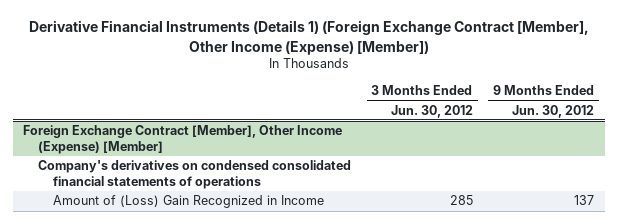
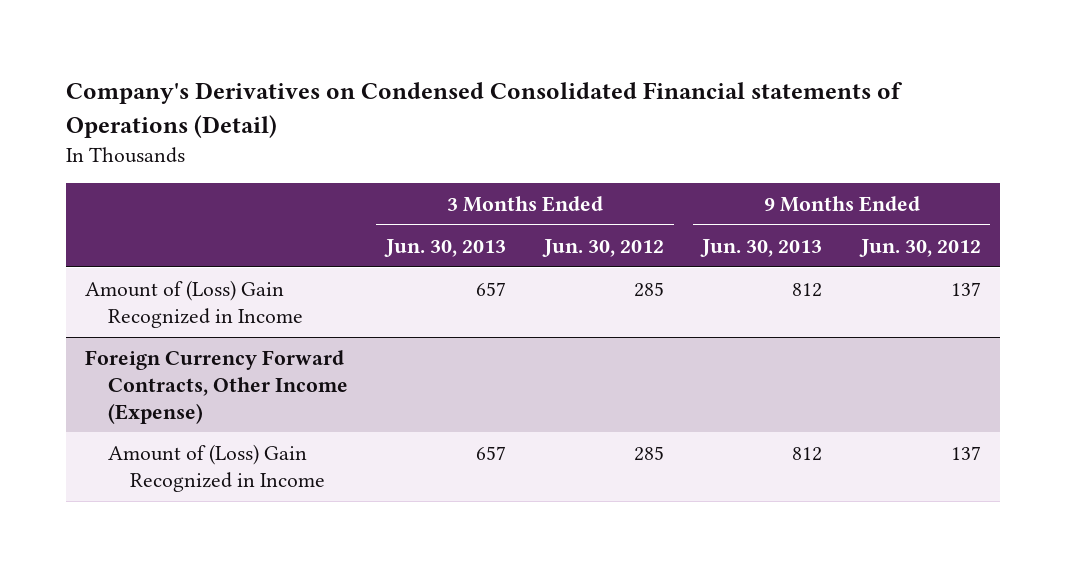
- Derivative Financial Instruments (Details 1) (Foreign Exchange Contract [Member], Other Income (Expense) [Member])
+ Company's Derivatives on Condensed Consolidated Financial statements of Operations (Detail)
- | 3 Months Ended Jun. 30, 2012 | 9 Months Ended Jun. 30, 2012
+ | 3 Months Ended Jun. 30, 2013 | 3 Months Ended Jun. 30, 2012 | 9 Months Ended Jun. 30, 2013 | 9 Months Ended Jun. 30, 2012
- Foreign Exchange Contract [Member], Other Income (Expense) [Member]
- Company's derivatives on condensed consolidated financial statements of operations
+ Foreign Currency Forward Contracts, Other Income (Expense)
+ Amount of (Loss) Gain Recognized in Income | 657 | 285 | 812 | 137

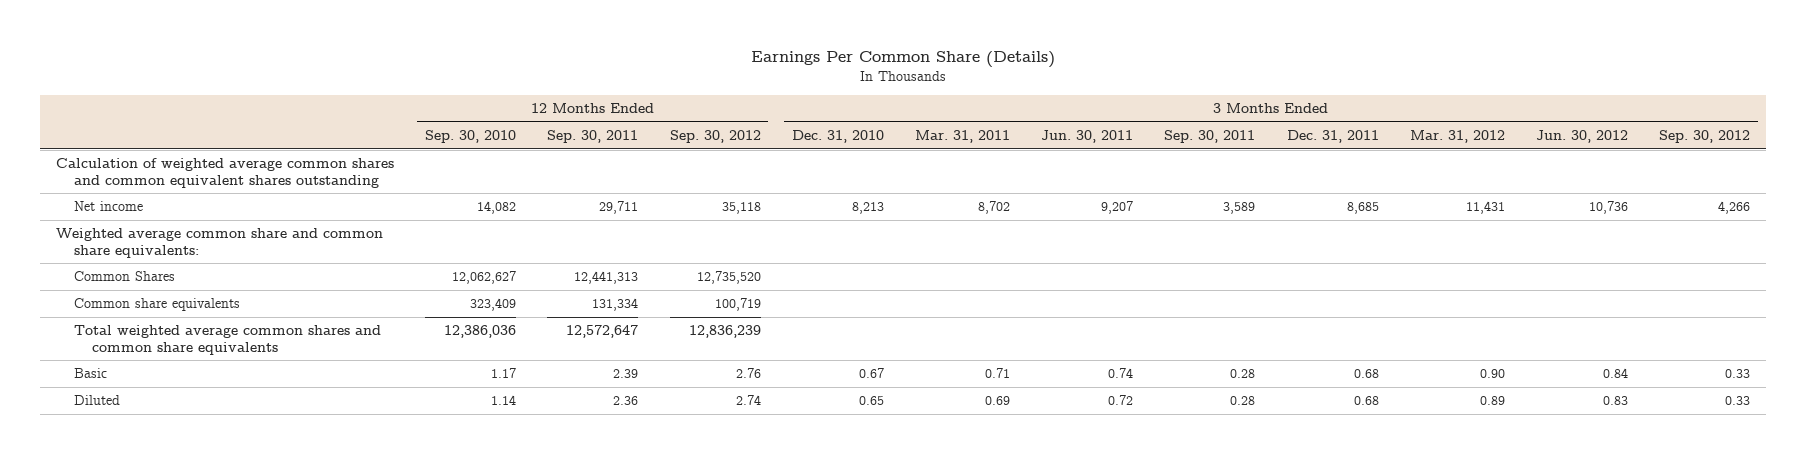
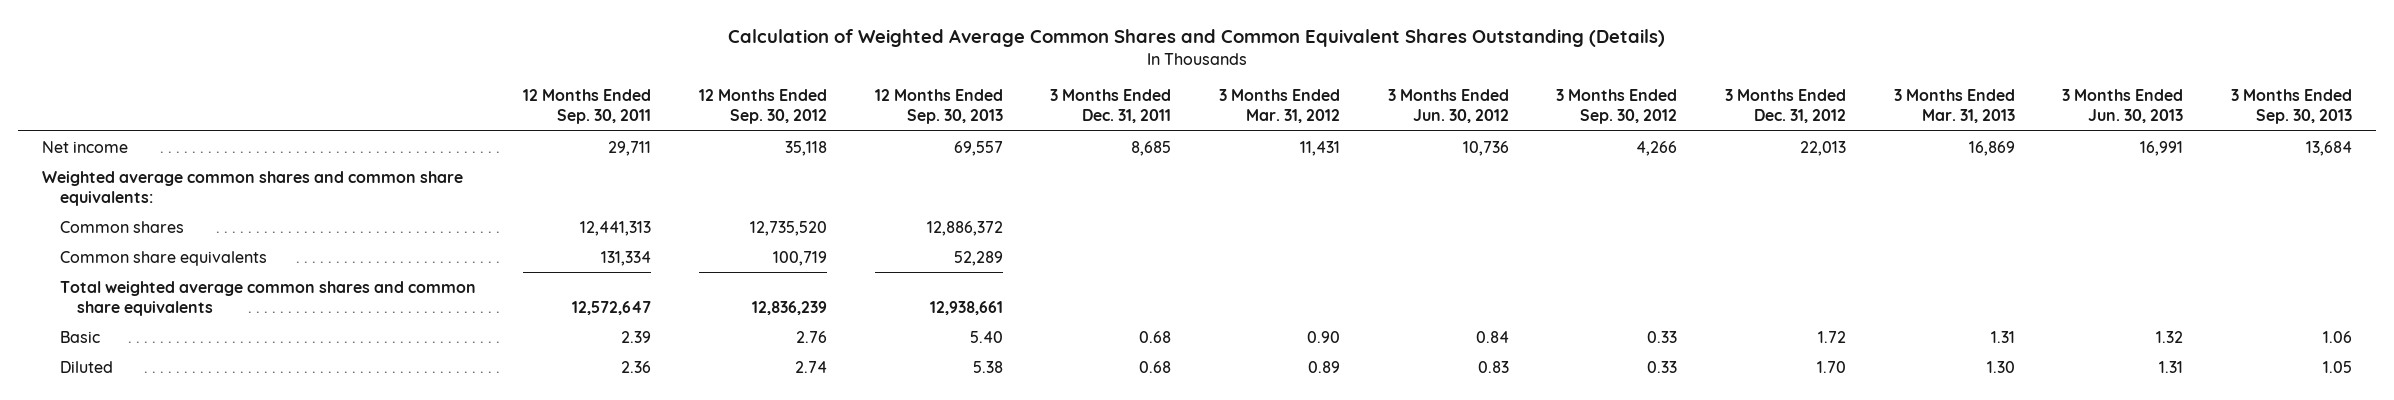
- Earnings Per Common Share (Details)
+ Calculation of Weighted Average Common Shares and Common Equivalent Shares Outstanding (Details)
- | 12 Months Ended Sep. 30, 2010 | 12 Months Ended Sep. 30, 2011 | 12 Months Ended Sep. 30, 2012 | 3 Months Ended Dec. 31, 2010 | 3 Months Ended Mar. 31, 2011 | 3 Months Ended Jun. 30, 2011 | 3 Months Ended Sep. 30, 2011 | 3 Months Ended Dec. 31, 2011 | 3 Months Ended Mar. 31, 2012 | 3 Months Ended Jun. 30, 2012 | 3 Months Ended Sep. 30, 2012
+ | 12 Months Ended Sep. 30, 2011 | 12 Months Ended Sep. 30, 2012 | 12 Months Ended Sep. 30, 2013 | 3 Months Ended Dec. 31, 2011 | 3 Months Ended Mar. 31, 2012 | 3 Months Ended Jun. 30, 2012 | 3 Months Ended Sep. 30, 2012 | 3 Months Ended Dec. 31, 2012 | 3 Months Ended Mar. 31, 2013 | 3 Months Ended Jun. 30, 2013 | 3 Months Ended Sep. 30, 2013
- Calculation of weighted average common shares and common equivalent shares outstanding
- Weighted average common share and common share equivalents:
- Common Shares | 12,062,627 | 12,441,313 | 12,735,520 | | | | | | | |
+ Weighted average common shares and common share equivalents:
+ Common shares | 12,441,313 | 12,735,520 | 12,886,372 | | | | | | | |

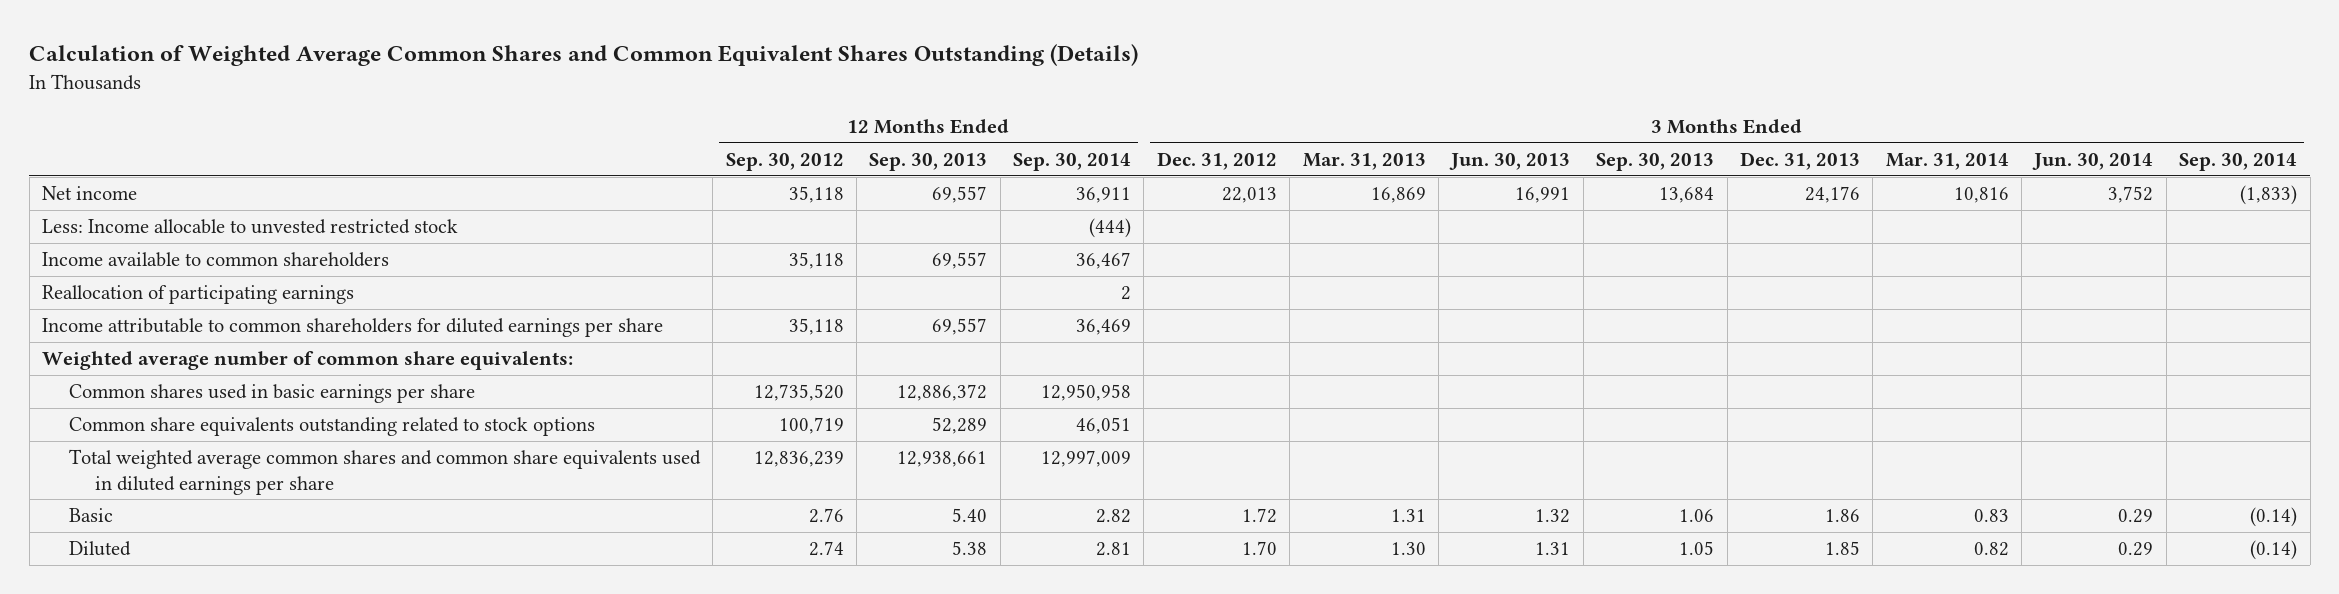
- | 12 Months Ended Sep. 30, 2011 | 12 Months Ended Sep. 30, 2012 | 12 Months Ended Sep. 30, 2013 | 3 Months Ended Dec. 31, 2011 | 3 Months Ended Mar. 31, 2012 | 3 Months Ended Jun. 30, 2012 | 3 Months Ended Sep. 30, 2012 | 3 Months Ended Dec. 31, 2012 | 3 Months Ended Mar. 31, 2013 | 3 Months Ended Jun. 30, 2013 | 3 Months Ended Sep. 30, 2013
+ | 12 Months Ended Sep. 30, 2012 | 12 Months Ended Sep. 30, 2013 | 12 Months Ended Sep. 30, 2014 | 3 Months Ended Dec. 31, 2012 | 3 Months Ended Mar. 31, 2013 | 3 Months Ended Jun. 30, 2013 | 3 Months Ended Sep. 30, 2013 | 3 Months Ended Dec. 31, 2013 | 3 Months Ended Mar. 31, 2014 | 3 Months Ended Jun. 30, 2014 | 3 Months Ended Sep. 30, 2014
- Weighted average common shares and common share equivalents:
- Common shares | 12,441,313 | 12,735,520 | 12,886,372 | | | | | | | |
- Common share equivalents | 131,334 | 100,719 | 52,289 | | | | | | | |
- Total weighted average common shares and common share equivalents | 12,572,647 | 12,836,239 | 12,938,661 | | | | | | | |
+ Less: Income allocable to unvested restricted stock | | | (444) | | | | | | | |
+ Income available to common shareholders | 35,118 | 69,557 | 36,467 | | | | | | | |
+ Reallocation of participating earnings | | | 2 | | | | | | | |
+ Income attributable to common shareholders for diluted earnings per share | 35,118 | 69,557 | 36,469 | | | | | | | |
+ Weighted average number of common share equivalents:
+ Common shares used in basic earnings per share | 12,735,520 | 12,886,372 | 12,950,958 | | | | | | | |
+ Common share equivalents outstanding related to stock options | 100,719 | 52,289 | 46,051 | | | | | | | |
+ Total weighted average common shares and common share equivalents used in diluted earnings per share | 12,836,239 | 12,938,661 | 12,997,009 | | | | | | | |

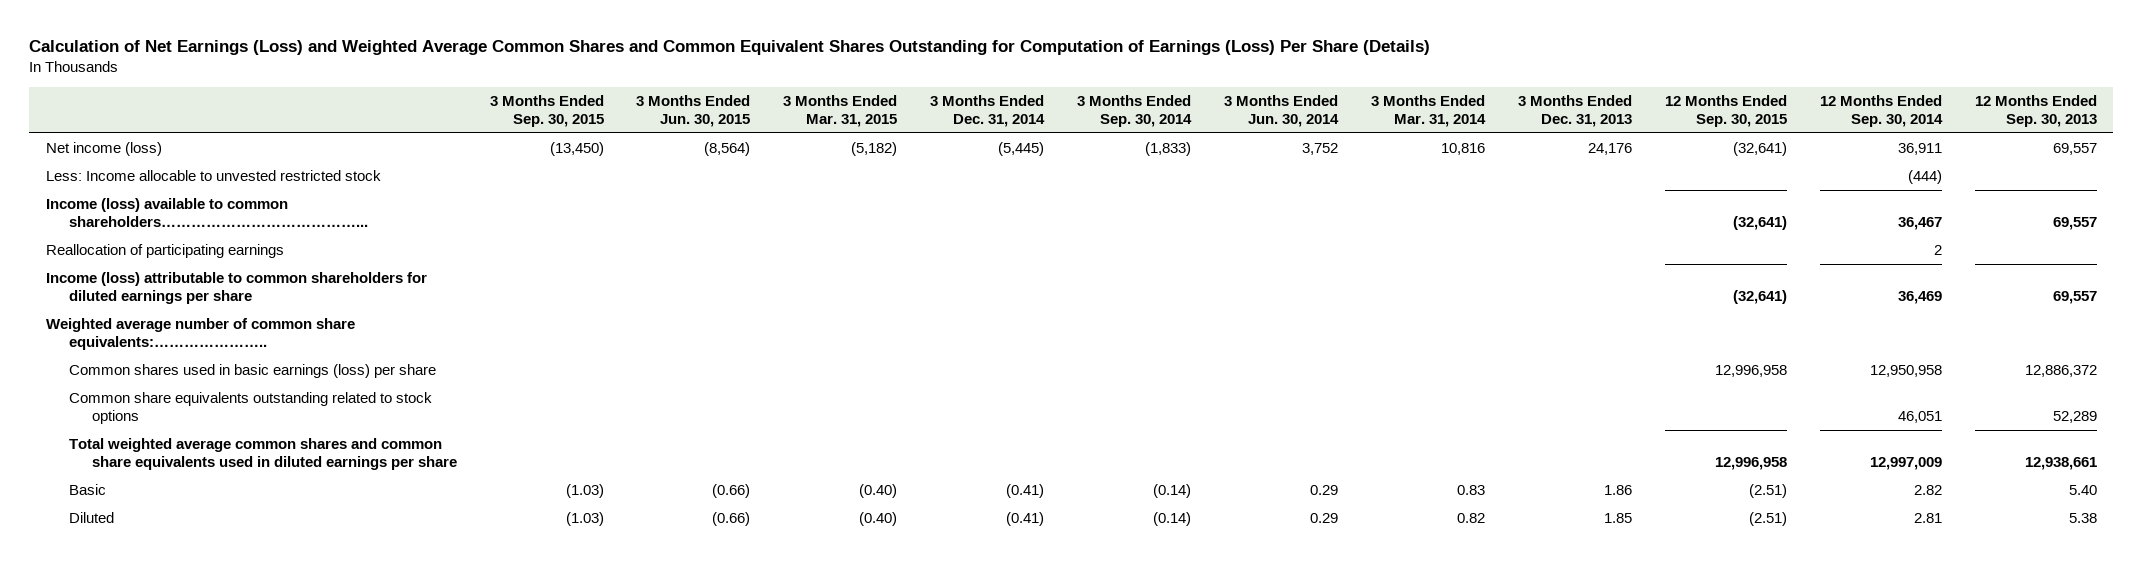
- Calculation of Weighted Average Common Shares and Common Equivalent Shares Outstanding (Details)
+ Calculation of Net Earnings (Loss) and Weighted Average Common Shares and Common Equivalent Shares Outstanding for Computation of Earnings (Loss) Per Share (Details)
- | 12 Months Ended Sep. 30, 2012 | 12 Months Ended Sep. 30, 2013 | 12 Months Ended Sep. 30, 2014 | 3 Months Ended Dec. 31, 2012 | 3 Months Ended Mar. 31, 2013 | 3 Months Ended Jun. 30, 2013 | 3 Months Ended Sep. 30, 2013 | 3 Months Ended Dec. 31, 2013 | 3 Months Ended Mar. 31, 2014 | 3 Months Ended Jun. 30, 2014 | 3 Months Ended Sep. 30, 2014
+ | 3 Months Ended Sep. 30, 2015 | 3 Months Ended Jun. 30, 2015 | 3 Months Ended Mar. 31, 2015 | 3 Months Ended Dec. 31, 2014 | 3 Months Ended Sep. 30, 2014 | 3 Months Ended Jun. 30, 2014 | 3 Months Ended Mar. 31, 2014 | 3 Months Ended Dec. 31, 2013 | 12 Months Ended Sep. 30, 2015 | 12 Months Ended Sep. 30, 2014 | 12 Months Ended Sep. 30, 2013
- Net income | 35,118 | 69,557 | 36,911 | 22,013 | 16,869 | 16,991 | 13,684 | 24,176 | 10,816 | 3,752 | (1,833)
+ Net income (loss) | (13,450) | (8,564) | (5,182) | (5,445) | (1,833) | 3,752 | 10,816 | 24,176 | (32,641) | 36,911 | 69,557
- Income available to common shareholders | 35,118 | 69,557 | 36,467 | | | | | | | |
+ Income (loss) available to common shareholders…………………………………... | | | | | | | | | (32,641) | 36,467 | 69,557
- Income attributable to common shareholders for diluted earnings per share | 35,118 | 69,557 | 36,469 | | | | | | | |
- Weighted average number of common share equivalents:
- Common shares used in basic earnings per share | 12,735,520 | 12,886,372 | 12,950,958 | | | | | | | |
+ Income (loss) attributable to common shareholders for diluted earnings per share | | | | | | | | | (32,641) | 36,469 | 69,557
+ Weighted average number of common share equivalents:…………………..
+ Common shares used in basic earnings (loss) per share | | | | | | | | | 12,996,958 | 12,950,958 | 12,886,372

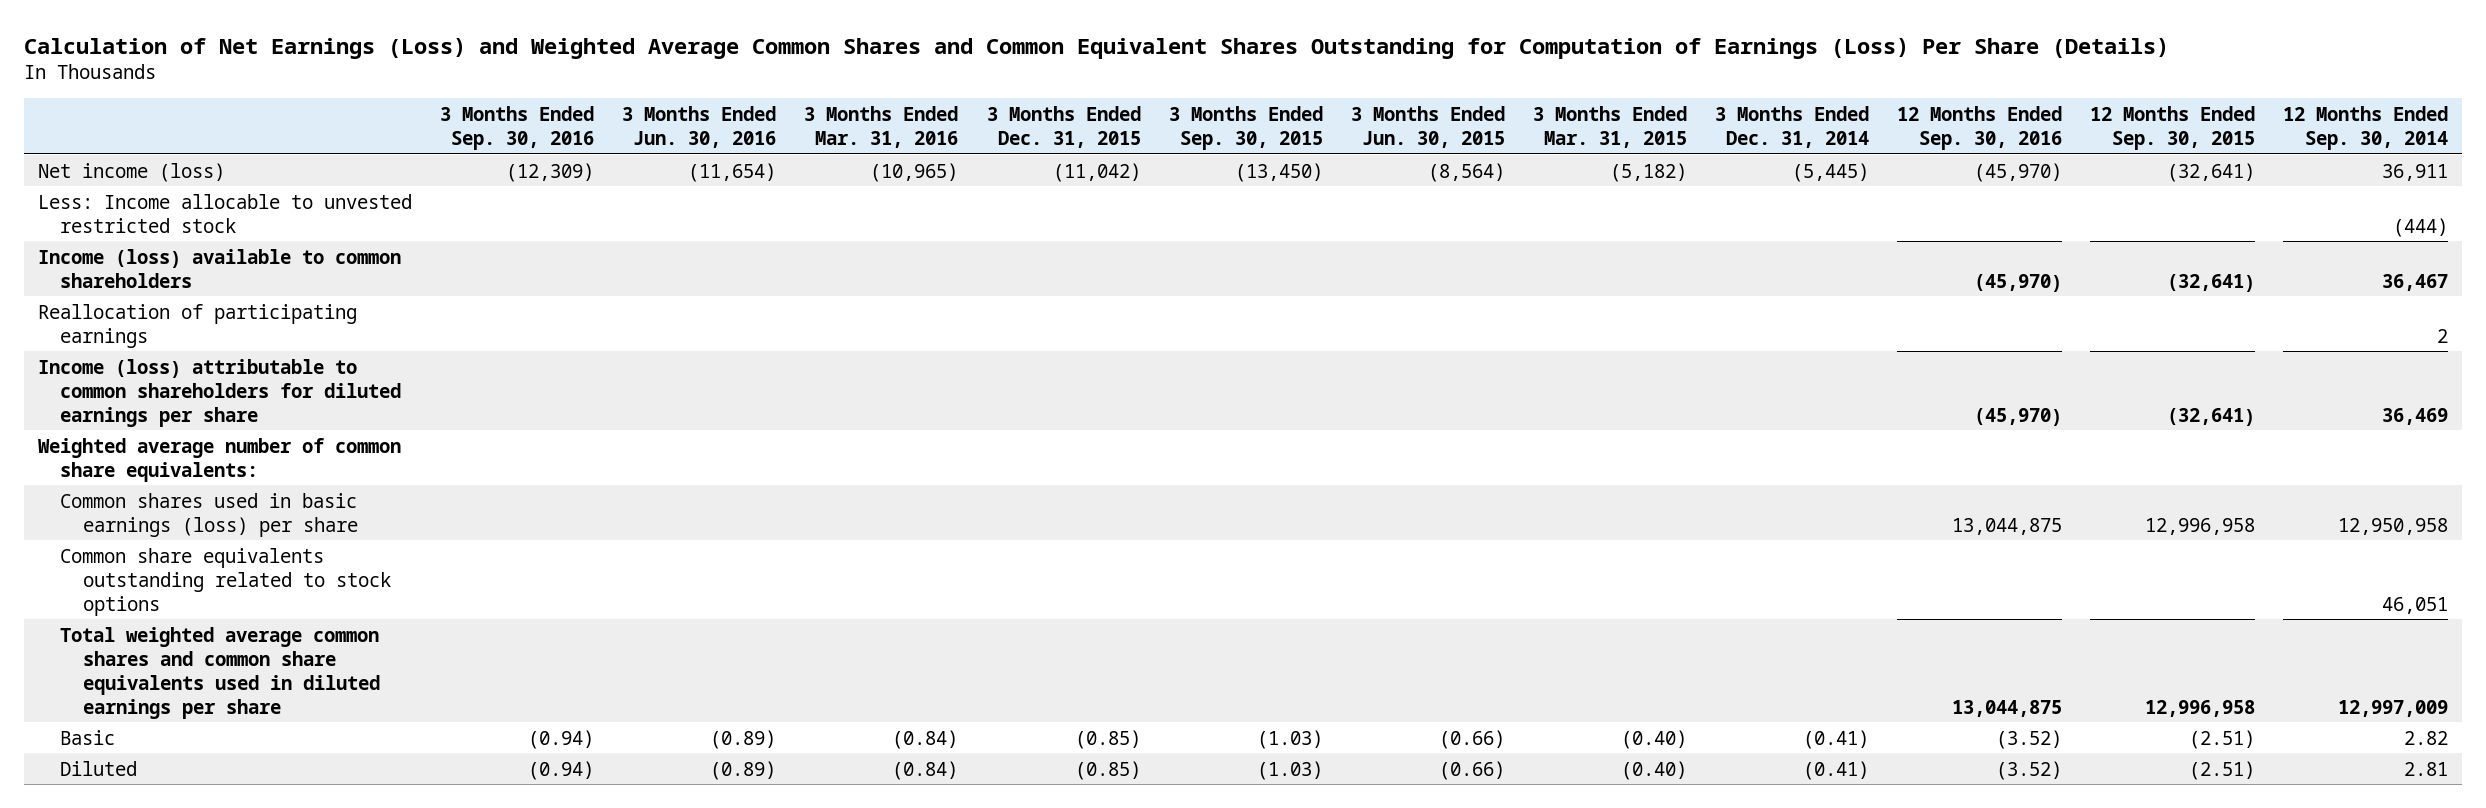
- | 3 Months Ended Sep. 30, 2015 | 3 Months Ended Jun. 30, 2015 | 3 Months Ended Mar. 31, 2015 | 3 Months Ended Dec. 31, 2014 | 3 Months Ended Sep. 30, 2014 | 3 Months Ended Jun. 30, 2014 | 3 Months Ended Mar. 31, 2014 | 3 Months Ended Dec. 31, 2013 | 12 Months Ended Sep. 30, 2015 | 12 Months Ended Sep. 30, 2014 | 12 Months Ended Sep. 30, 2013
+ | 3 Months Ended Sep. 30, 2016 | 3 Months Ended Jun. 30, 2016 | 3 Months Ended Mar. 31, 2016 | 3 Months Ended Dec. 31, 2015 | 3 Months Ended Sep. 30, 2015 | 3 Months Ended Jun. 30, 2015 | 3 Months Ended Mar. 31, 2015 | 3 Months Ended Dec. 31, 2014 | 12 Months Ended Sep. 30, 2016 | 12 Months Ended Sep. 30, 2015 | 12 Months Ended Sep. 30, 2014
- Income (loss) available to common shareholders…………………………………... | | | | | | | | | (32,641) | 36,467 | 69,557
+ Income (loss) available to common shareholders | | | | | | | | | (45,970) | (32,641) | 36,467
- Weighted average number of common share equivalents:…………………..
+ Weighted average number of common share equivalents:

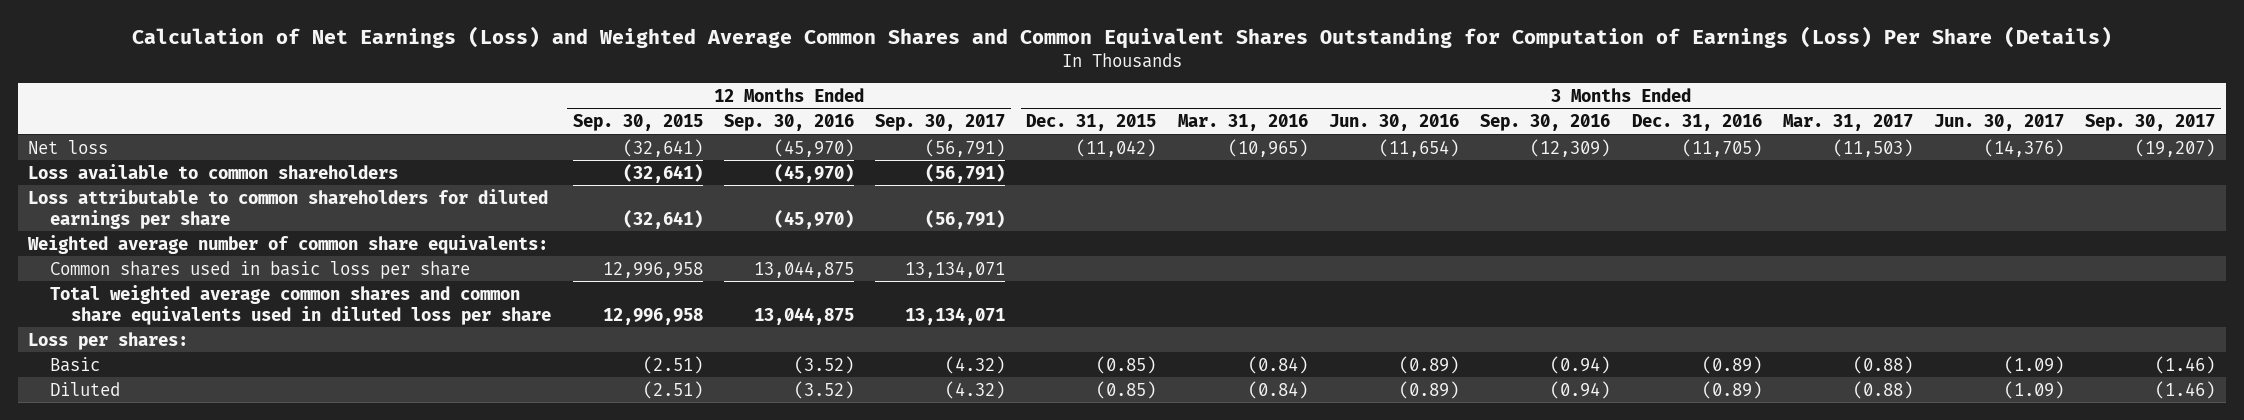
- | 3 Months Ended Sep. 30, 2016 | 3 Months Ended Jun. 30, 2016 | 3 Months Ended Mar. 31, 2016 | 3 Months Ended Dec. 31, 2015 | 3 Months Ended Sep. 30, 2015 | 3 Months Ended Jun. 30, 2015 | 3 Months Ended Mar. 31, 2015 | 3 Months Ended Dec. 31, 2014 | 12 Months Ended Sep. 30, 2016 | 12 Months Ended Sep. 30, 2015 | 12 Months Ended Sep. 30, 2014
+ | 12 Months Ended Sep. 30, 2015 | 12 Months Ended Sep. 30, 2016 | 12 Months Ended Sep. 30, 2017 | 3 Months Ended Dec. 31, 2015 | 3 Months Ended Mar. 31, 2016 | 3 Months Ended Jun. 30, 2016 | 3 Months Ended Sep. 30, 2016 | 3 Months Ended Dec. 31, 2016 | 3 Months Ended Mar. 31, 2017 | 3 Months Ended Jun. 30, 2017 | 3 Months Ended Sep. 30, 2017
- Net income (loss) | (12,309) | (11,654) | (10,965) | (11,042) | (13,450) | (8,564) | (5,182) | (5,445) | (45,970) | (32,641) | 36,911
- Less: Income allocable to unvested restricted stock | | | | | | | | | | | (444)
- Income (loss) available to common shareholders | | | | | | | | | (45,970) | (32,641) | 36,467
- Reallocation of participating earnings | | | | | | | | | | | 2
- Income (loss) attributable to common shareholders for diluted earnings per share | | | | | | | | | (45,970) | (32,641) | 36,469
+ Net loss | (32,641) | (45,970) | (56,791) | (11,042) | (10,965) | (11,654) | (12,309) | (11,705) | (11,503) | (14,376) | (19,207)
+ Loss available to common shareholders | (32,641) | (45,970) | (56,791) | | | | | | | |
+ Loss attributable to common shareholders for diluted earnings per share | (32,641) | (45,970) | (56,791) | | | | | | | |
- Common shares used in basic earnings (loss) per share | | | | | | | | | 13,044,875 | 12,996,958 | 12,950,958
- Common share equivalents outstanding related to stock options | | | | | | | | | | | 46,051
- Total weighted average common shares and common share equivalents used in diluted earnings per share | | | | | | | | | 13,044,875 | 12,996,958 | 12,997,009
+ Common shares used in basic loss per share | 12,996,958 | 13,044,875 | 13,134,071 | | | | | | | |
+ Total weighted average common shares and common share equivalents used in diluted loss per share | 12,996,958 | 13,044,875 | 13,134,071 | | | | | | | |
+ Loss per shares:

